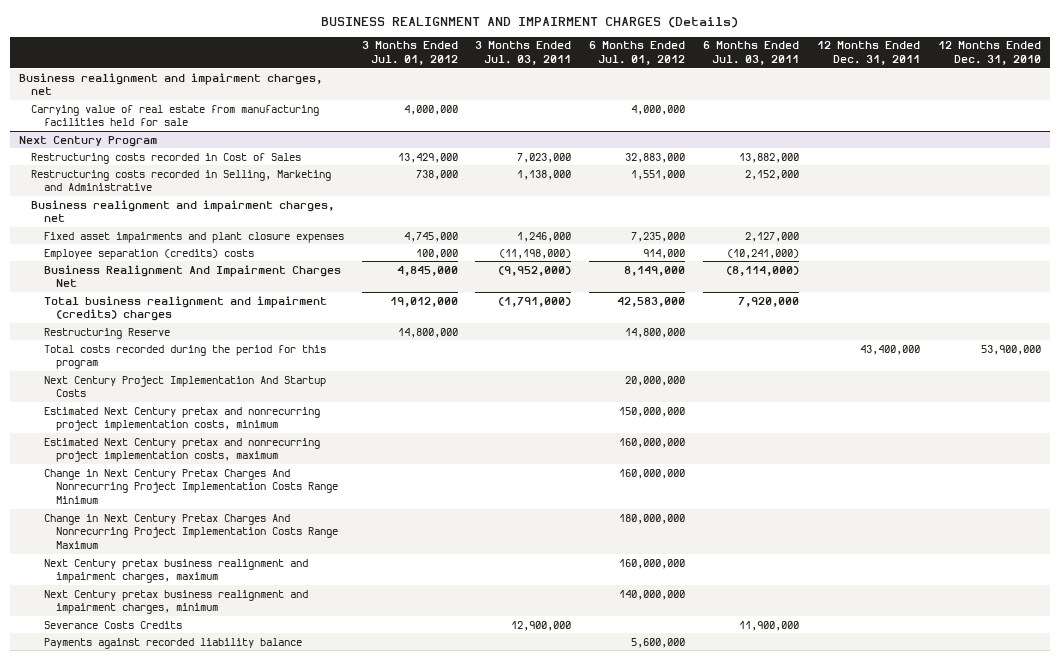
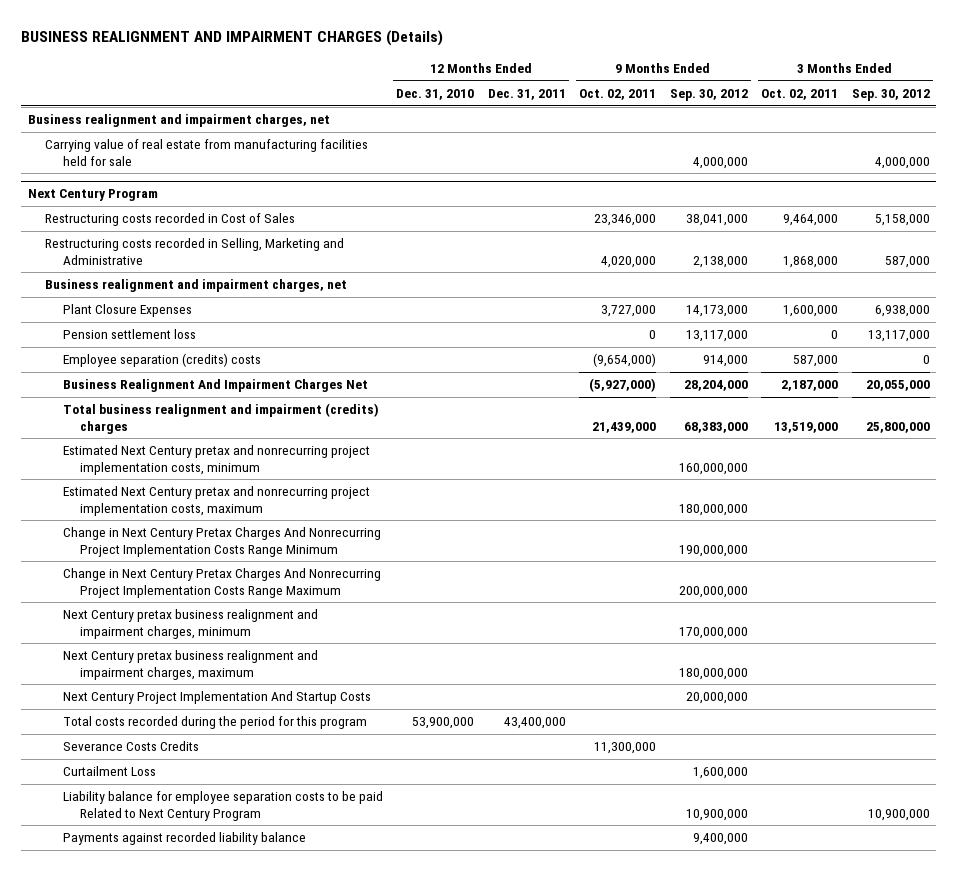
- | 3 Months Ended Jul. 01, 2012 | 3 Months Ended Jul. 03, 2011 | 6 Months Ended Jul. 01, 2012 | 6 Months Ended Jul. 03, 2011 | 12 Months Ended Dec. 31, 2011 | 12 Months Ended Dec. 31, 2010
+ | 12 Months Ended Dec. 31, 2010 | 12 Months Ended Dec. 31, 2011 | 9 Months Ended Oct. 02, 2011 | 9 Months Ended Sep. 30, 2012 | 3 Months Ended Oct. 02, 2011 | 3 Months Ended Sep. 30, 2012
@ Next Century Program
- Fixed asset impairments and plant closure expenses | 4,745,000 | 1,246,000 | 7,235,000 | 2,127,000 | |
+ Plant Closure Expenses | | | 3,727,000 | 14,173,000 | 1,600,000 | 6,938,000
+ Pension settlement loss | | | 0 | 13,117,000 | 0 | 13,117,000
- Restructuring Reserve | 14,800,000 | | 14,800,000 | | |
moved down: Next Century pretax business realignment and impairment charges, maximum | | | | 180,000,000 | |
moved down: Next Century Project Implementation And Startup Costs | | | | 20,000,000 | |
moved down: Total costs recorded during the period for this program | 53,900,000 | 43,400,000 | | | |
+ Curtailment Loss | | | | 1,600,000 | |
+ Liability balance for employee separation costs to be paid Related to Next Century Program | | | | 10,900,000 | | 10,900,000

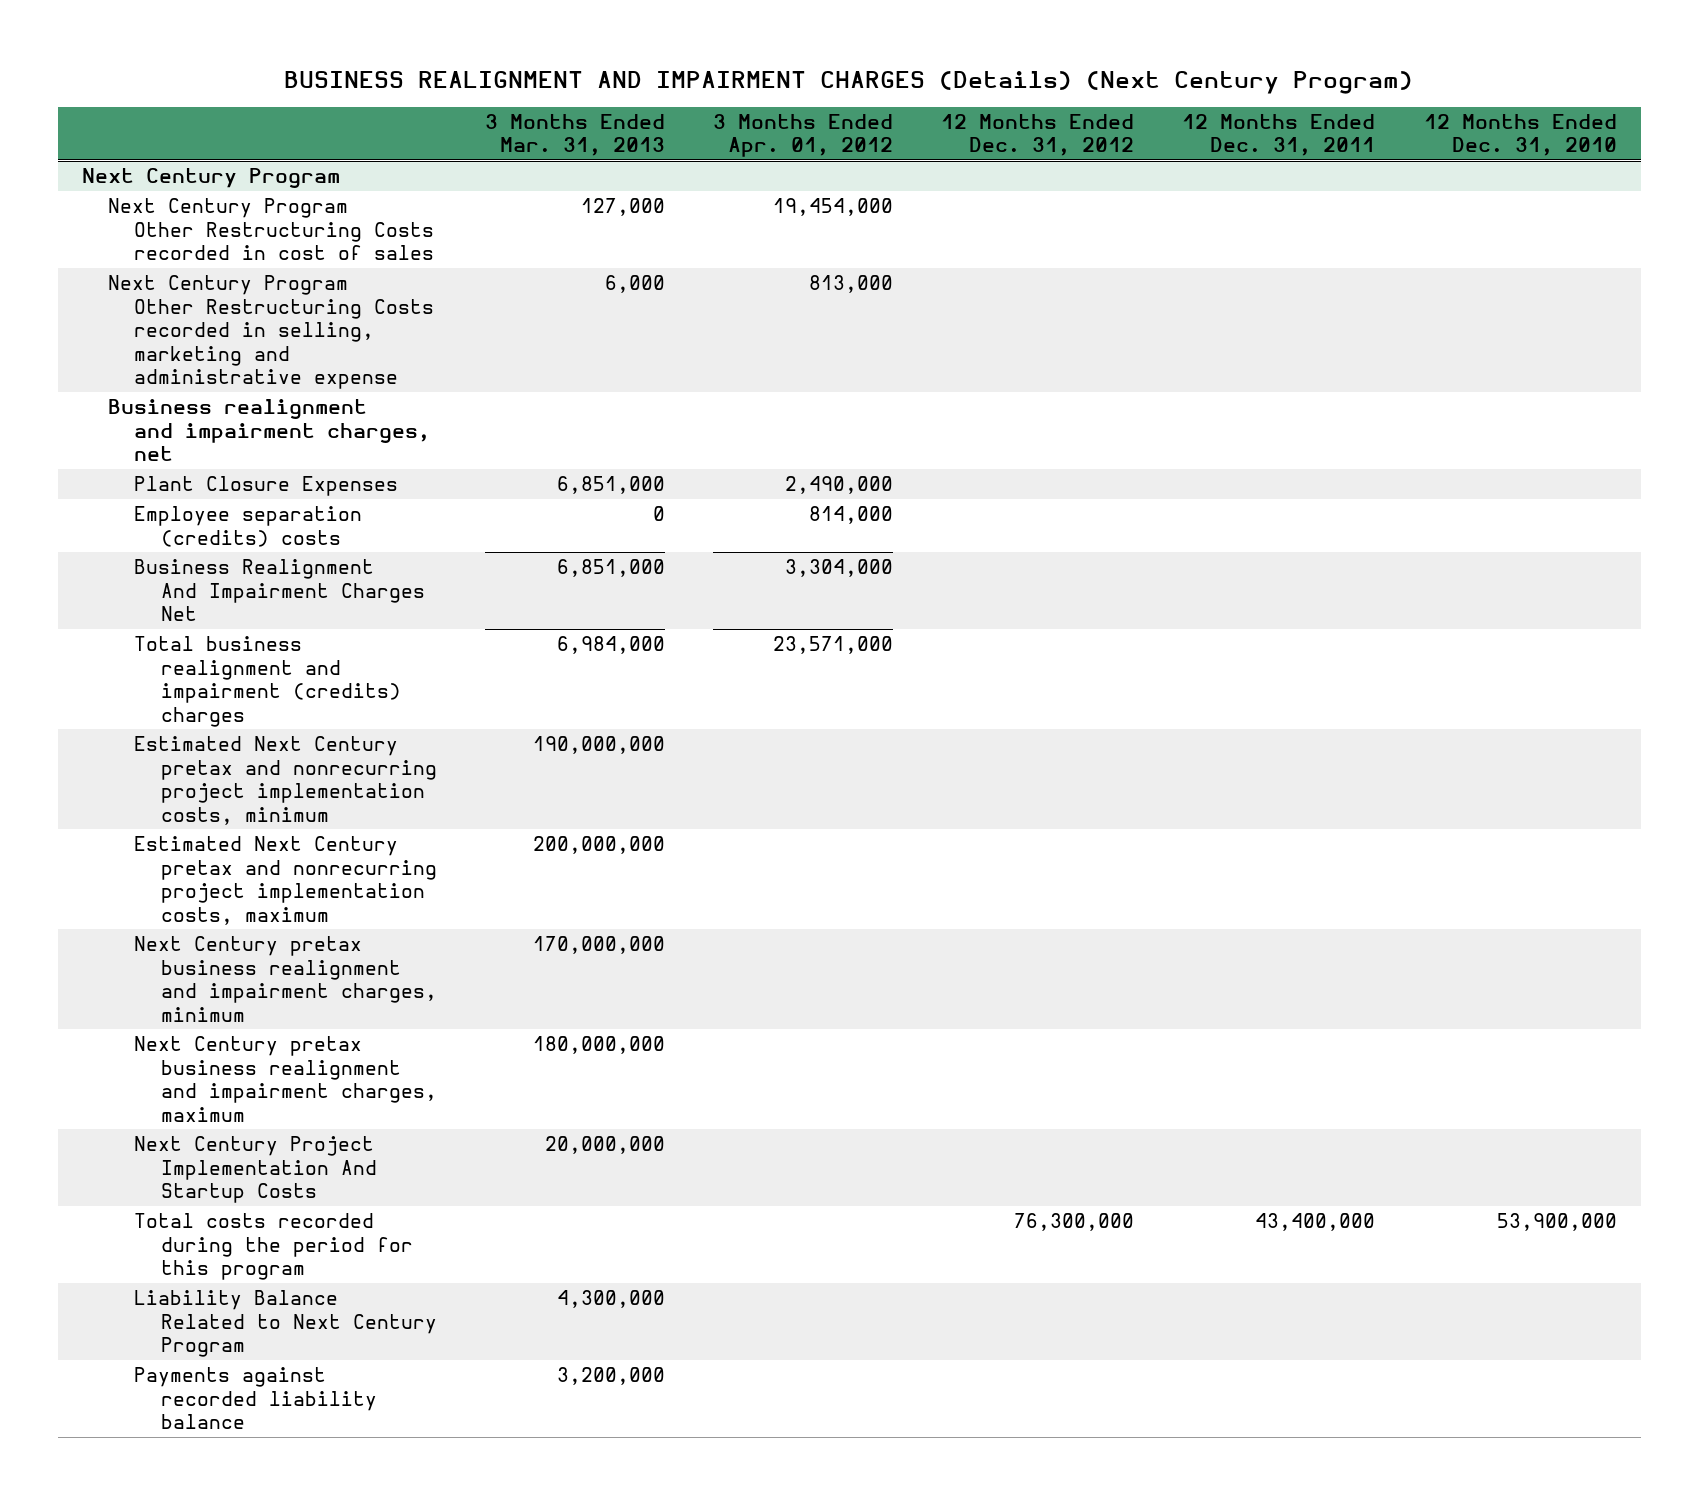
- BUSINESS REALIGNMENT AND IMPAIRMENT CHARGES (Details)
+ BUSINESS REALIGNMENT AND IMPAIRMENT CHARGES (Details) (Next Century Program)
- | 12 Months Ended Dec. 31, 2010 | 12 Months Ended Dec. 31, 2011 | 9 Months Ended Oct. 02, 2011 | 9 Months Ended Sep. 30, 2012 | 3 Months Ended Oct. 02, 2011 | 3 Months Ended Sep. 30, 2012
+ | 3 Months Ended Mar. 31, 2013 | 3 Months Ended Apr. 01, 2012 | 12 Months Ended Dec. 31, 2012 | 12 Months Ended Dec. 31, 2011 | 12 Months Ended Dec. 31, 2010
- Business realignment and impairment charges, net
- Carrying value of real estate from manufacturing facilities held for sale | | | | 4,000,000 | | 4,000,000
@ Next Century Program
- Restructuring costs recorded in Cost of Sales | | | 23,346,000 | 38,041,000 | 9,464,000 | 5,158,000
- Restructuring costs recorded in Selling, Marketing and Administrative | | | 4,020,000 | 2,138,000 | 1,868,000 | 587,000
+ Next Century Program Other Restructuring Costs recorded in cost of sales | 127,000 | 19,454,000 | | |
+ Next Century Program Other Restructuring Costs recorded in selling, marketing and administrative expense | 6,000 | 813,000 | | |
- Pension settlement loss | | | 0 | 13,117,000 | 0 | 13,117,000
- Change in Next Century Pretax Charges And Nonrecurring Project Implementation Costs Range Minimum | | | | 190,000,000 | |
- Change in Next Century Pretax Charges And Nonrecurring Project Implementation Costs Range Maximum | | | | 200,000,000 | |
- Severance Costs Credits | | | 11,300,000 | | |
- Curtailment Loss | | | | 1,600,000 | |
- Liability balance for employee separation costs to be paid Related to Next Century Program | | | | 10,900,000 | | 10,900,000
+ Liability Balance Related to Next Century Program | 4,300,000 | | | |

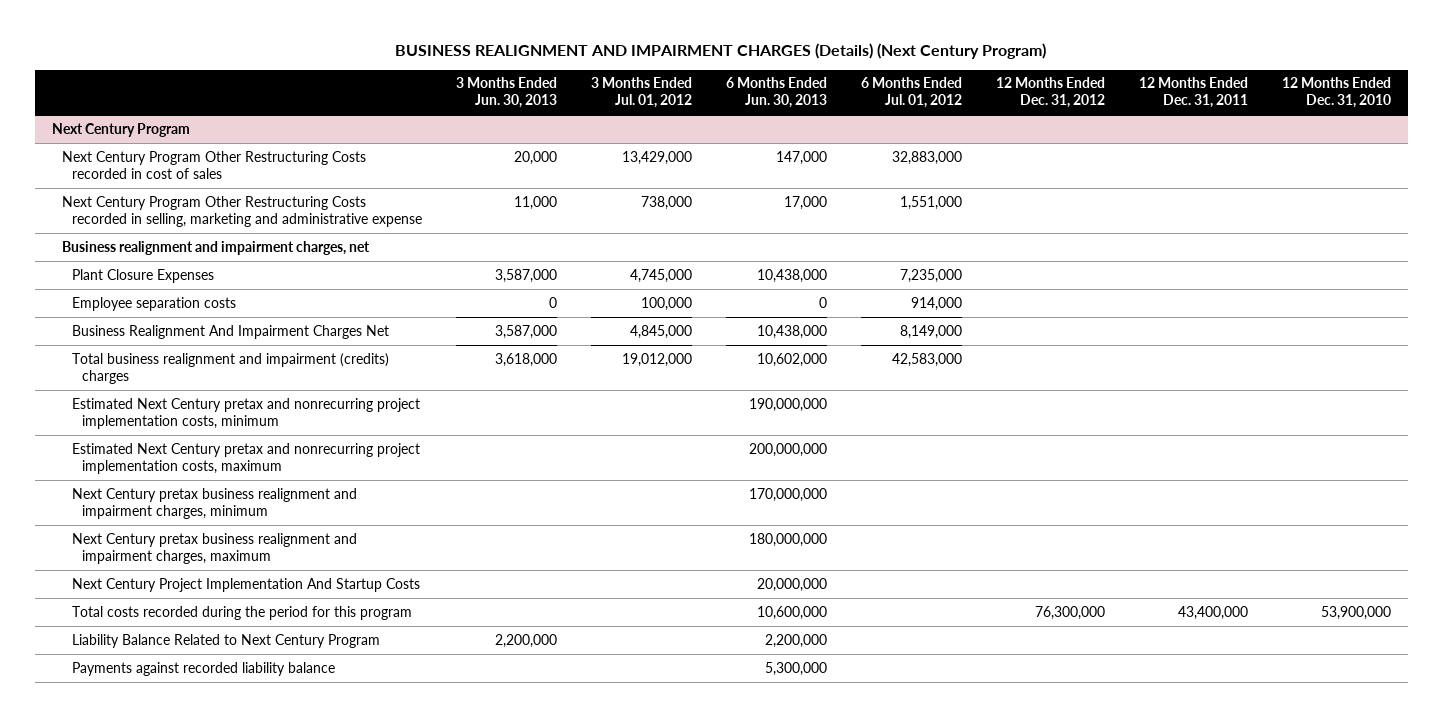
- | 3 Months Ended Mar. 31, 2013 | 3 Months Ended Apr. 01, 2012 | 12 Months Ended Dec. 31, 2012 | 12 Months Ended Dec. 31, 2011 | 12 Months Ended Dec. 31, 2010
+ | 3 Months Ended Jun. 30, 2013 | 3 Months Ended Jul. 01, 2012 | 6 Months Ended Jun. 30, 2013 | 6 Months Ended Jul. 01, 2012 | 12 Months Ended Dec. 31, 2012 | 12 Months Ended Dec. 31, 2011 | 12 Months Ended Dec. 31, 2010
@ Next Century Program
- Employee separation (credits) costs | 0 | 814,000 | | |
+ Employee separation costs | 0 | 100,000 | 0 | 914,000 | | |

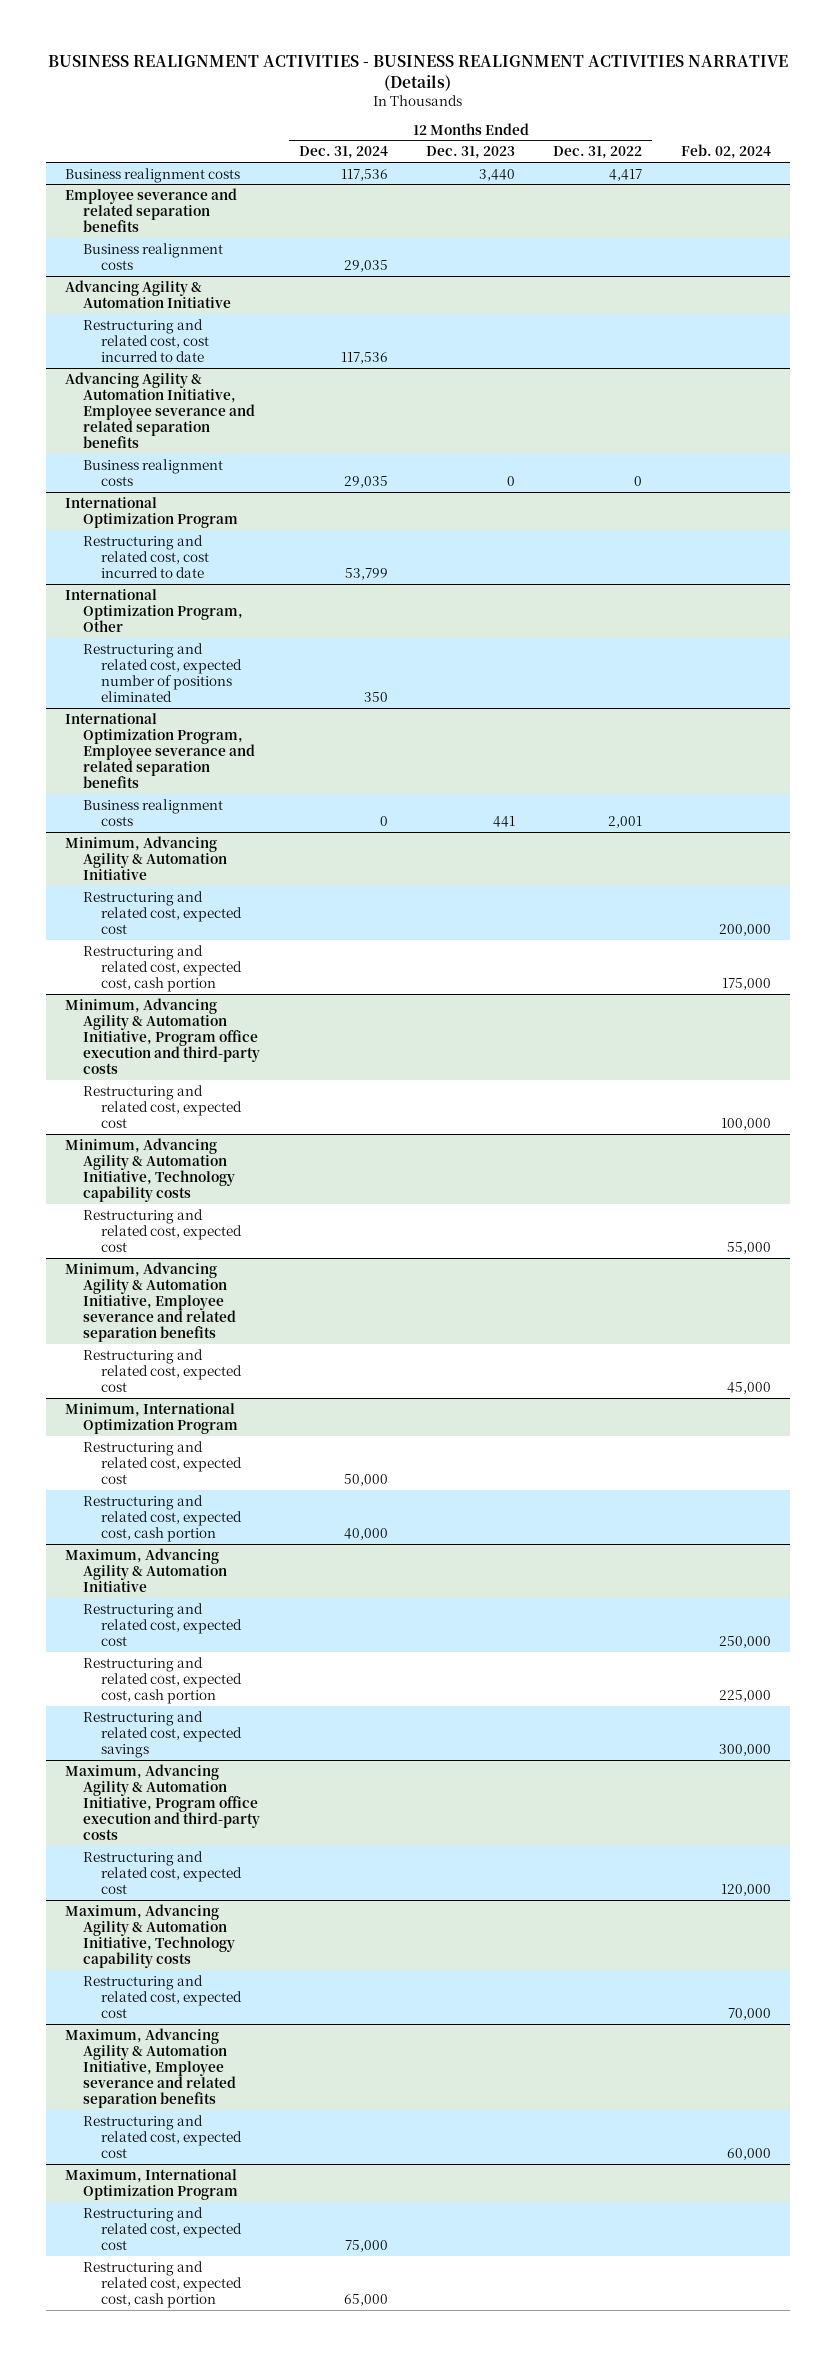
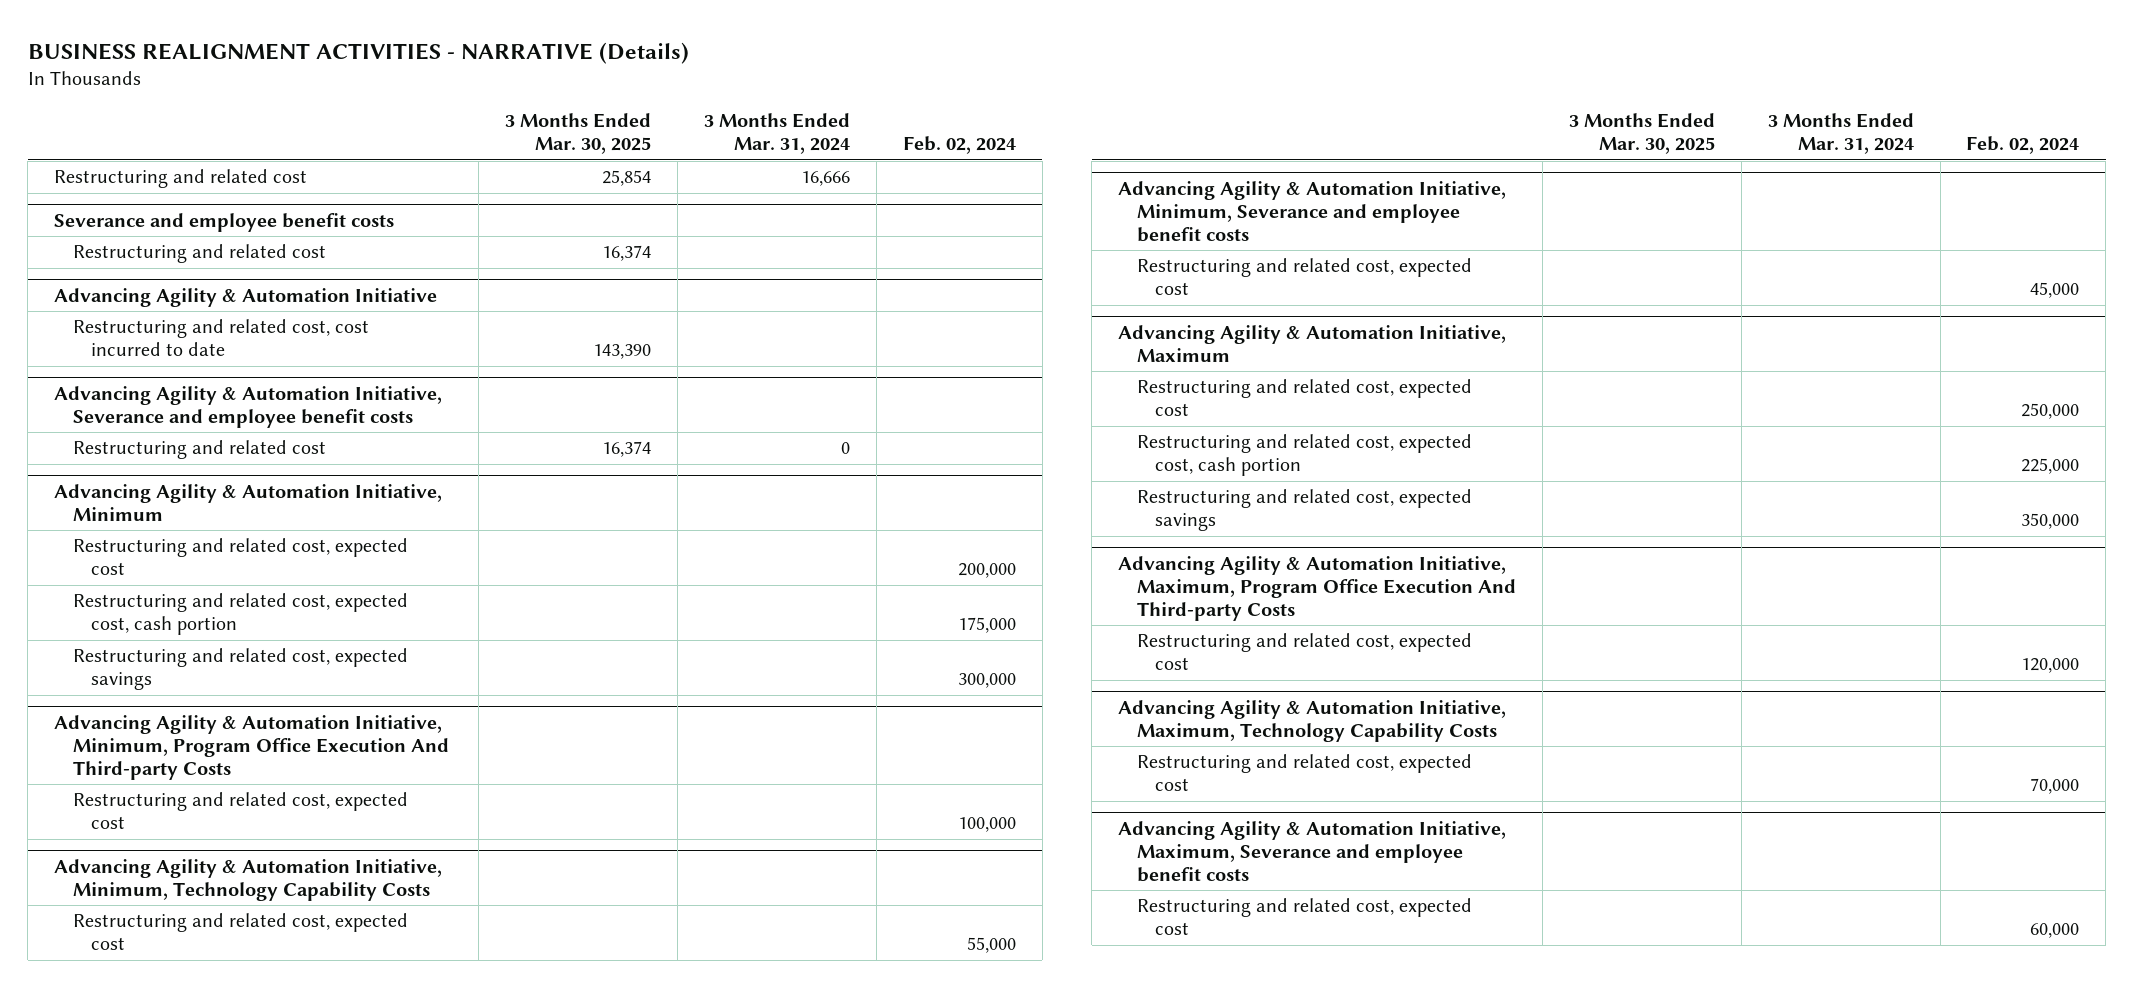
- BUSINESS REALIGNMENT ACTIVITIES - BUSINESS REALIGNMENT ACTIVITIES NARRATIVE (Details)
+ BUSINESS REALIGNMENT ACTIVITIES - NARRATIVE (Details)
- | 12 Months Ended Dec. 31, 2024 | 12 Months Ended Dec. 31, 2023 | 12 Months Ended Dec. 31, 2022 | Feb. 02, 2024
+ | 3 Months Ended Mar. 30, 2025 | 3 Months Ended Mar. 31, 2024 | Feb. 02, 2024
- Business realignment costs | 117,536 | 3,440 | 4,417 |
- Employee severance and related separation benefits
- Business realignment costs | 29,035 | | |
+ Restructuring and related cost | 25,854 | 16,666 |
+ Severance and employee benefit costs
+ Restructuring and related cost | 16,374 | |
- Advancing Agility & Automation Initiative, Employee severance and related separation benefits
- Business realignment costs | 29,035 | 0 | 0 |
- International Optimization Program
- Restructuring and related cost, cost incurred to date | 53,799 | | |
- International Optimization Program, Other
- Restructuring and related cost, expected number of positions eliminated | 350 | | |
- International Optimization Program, Employee severance and related separation benefits
- Business realignment costs | 0 | 441 | 2,001 |
- Minimum, Advancing Agility & Automation Initiative
+ Advancing Agility & Automation Initiative, Severance and employee benefit costs
+ Restructuring and related cost | 16,374 | 0 |
+ Advancing Agility & Automation Initiative, Minimum
- Minimum, Advancing Agility & Automation Initiative, Program office execution and third-party costs
+ Restructuring and related cost, expected savings | | | 300,000
+ Advancing Agility & Automation Initiative, Minimum, Program Office Execution And Third-party Costs
- Minimum, Advancing Agility & Automation Initiative, Technology capability costs
+ Advancing Agility & Automation Initiative, Minimum, Technology Capability Costs
- Minimum, Advancing Agility & Automation Initiative, Employee severance and related separation benefits
+ Advancing Agility & Automation Initiative, Minimum, Severance and employee benefit costs
- Minimum, International Optimization Program
- Restructuring and related cost, expected cost | 50,000 | | |
- Restructuring and related cost, expected cost, cash portion | 40,000 | | |
- Maximum, Advancing Agility & Automation Initiative
+ Advancing Agility & Automation Initiative, Maximum
- Restructuring and related cost, expected savings | | | | 300,000
- Maximum, Advancing Agility & Automation Initiative, Program office execution and third-party costs
+ Restructuring and related cost, expected savings | | | 350,000
+ Advancing Agility & Automation Initiative, Maximum, Program Office Execution And Third-party Costs
- Maximum, Advancing Agility & Automation Initiative, Technology capability costs
+ Advancing Agility & Automation Initiative, Maximum, Technology Capability Costs
- Maximum, Advancing Agility & Automation Initiative, Employee severance and related separation benefits
+ Advancing Agility & Automation Initiative, Maximum, Severance and employee benefit costs
- Maximum, International Optimization Program
- Restructuring and related cost, expected cost | 75,000 | | |
- Restructuring and related cost, expected cost, cash portion | 65,000 | | |

